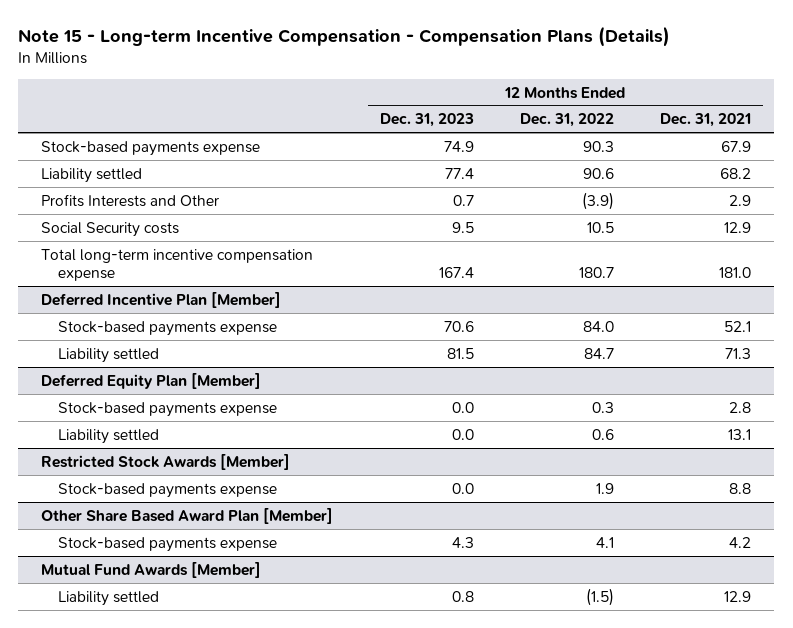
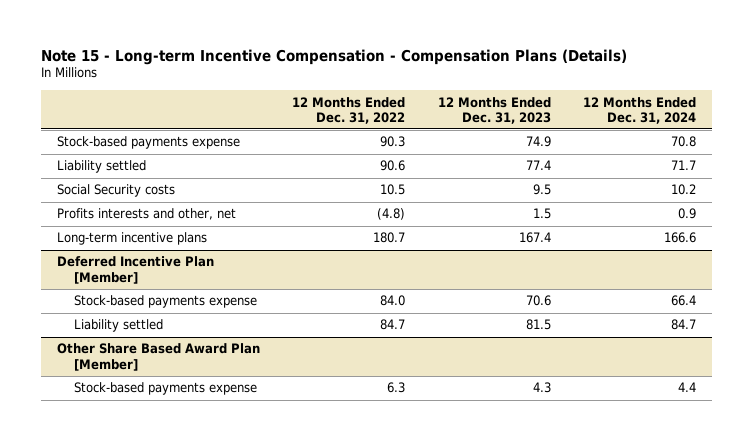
- | 12 Months Ended Dec. 31, 2023 | 12 Months Ended Dec. 31, 2022 | 12 Months Ended Dec. 31, 2021
+ | 12 Months Ended Dec. 31, 2022 | 12 Months Ended Dec. 31, 2023 | 12 Months Ended Dec. 31, 2024
- Profits Interests and Other | 0.7 | (3.9) | 2.9
- Total long-term incentive compensation expense | 167.4 | 180.7 | 181.0
+ Profits interests and other, net | (4.8) | 1.5 | 0.9
+ Long-term incentive plans | 180.7 | 167.4 | 166.6
- Deferred Equity Plan [Member]
- Stock-based payments expense | 0.0 | 0.3 | 2.8
- Liability settled | 0.0 | 0.6 | 13.1
- Restricted Stock Awards [Member]
- Stock-based payments expense | 0.0 | 1.9 | 8.8
@ Other Share Based Award Plan [Member]
- Stock-based payments expense | 4.3 | 4.1 | 4.2
- Mutual Fund Awards [Member]
- Liability settled | 0.8 | (1.5) | 12.9
@ Other Share Based Award Plan [Member]
+ Stock-based payments expense | 6.3 | 4.3 | 4.4

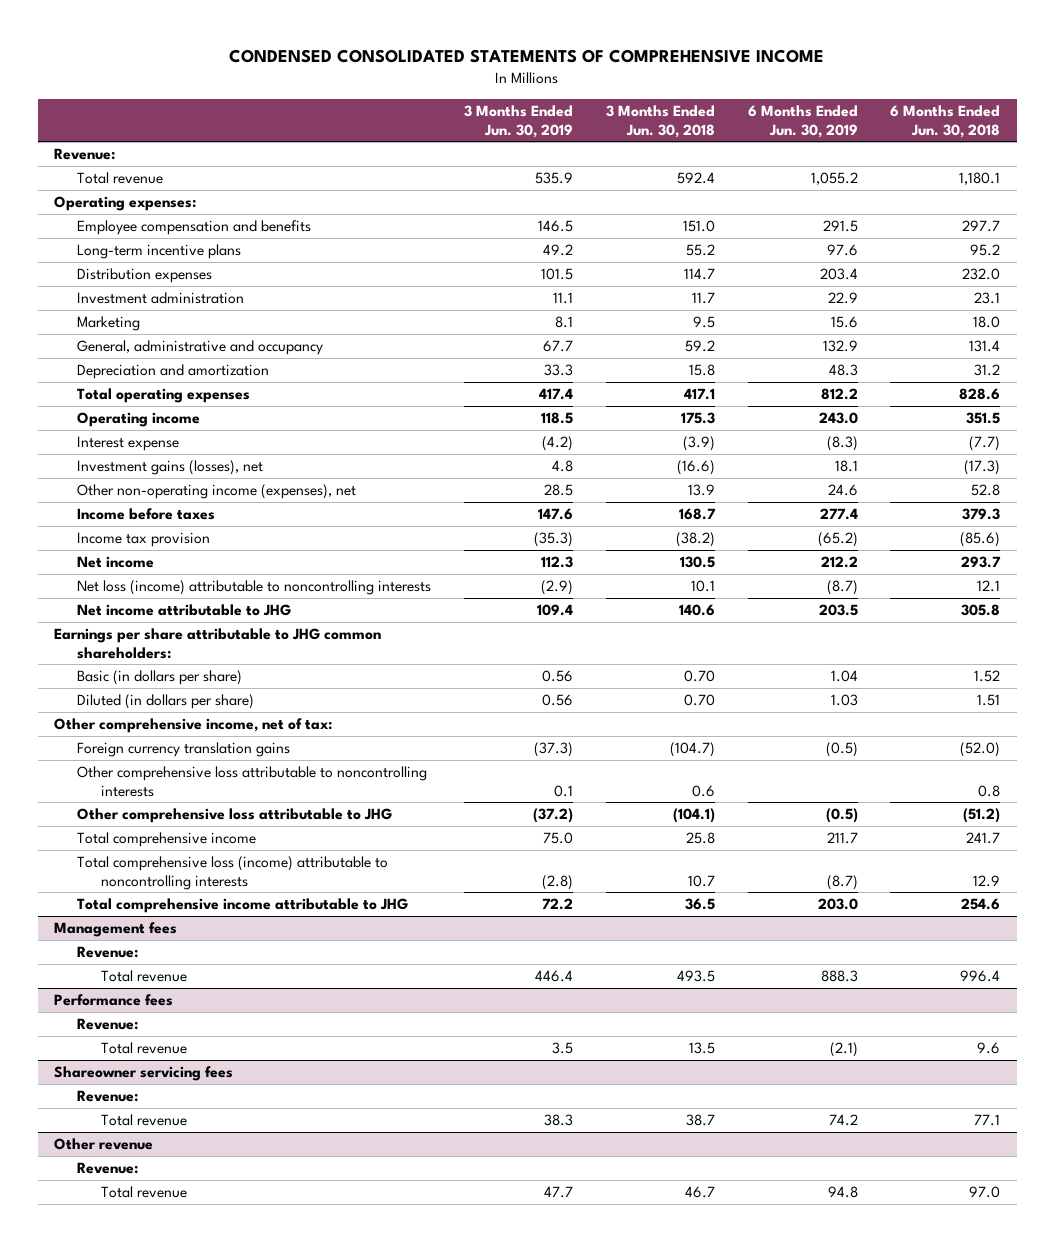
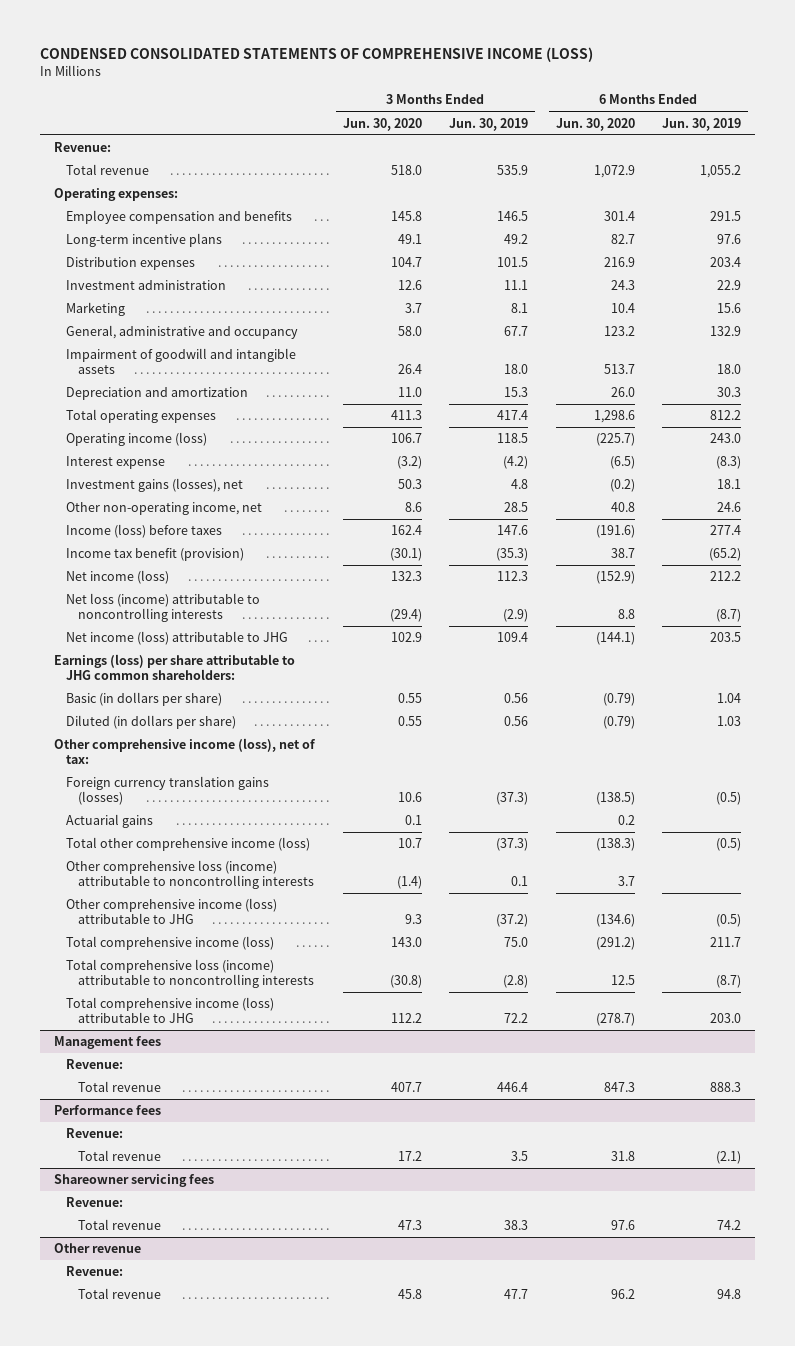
- CONDENSED CONSOLIDATED STATEMENTS OF COMPREHENSIVE INCOME
+ CONDENSED CONSOLIDATED STATEMENTS OF COMPREHENSIVE INCOME (LOSS)
- | 3 Months Ended Jun. 30, 2019 | 3 Months Ended Jun. 30, 2018 | 6 Months Ended Jun. 30, 2019 | 6 Months Ended Jun. 30, 2018
+ | 3 Months Ended Jun. 30, 2020 | 3 Months Ended Jun. 30, 2019 | 6 Months Ended Jun. 30, 2020 | 6 Months Ended Jun. 30, 2019
- Depreciation and amortization | 33.3 | 15.8 | 48.3 | 31.2
+ Impairment of goodwill and intangible assets | 26.4 | 18.0 | 513.7 | 18.0
+ Depreciation and amortization | 11.0 | 15.3 | 26.0 | 30.3
- Operating income | 118.5 | 175.3 | 243.0 | 351.5
+ Operating income (loss) | 106.7 | 118.5 | (225.7) | 243.0
- Other non-operating income (expenses), net | 28.5 | 13.9 | 24.6 | 52.8
- Income before taxes | 147.6 | 168.7 | 277.4 | 379.3
- Income tax provision | (35.3) | (38.2) | (65.2) | (85.6)
- Net income | 112.3 | 130.5 | 212.2 | 293.7
+ Other non-operating income, net | 8.6 | 28.5 | 40.8 | 24.6
+ Income (loss) before taxes | 162.4 | 147.6 | (191.6) | 277.4
+ Income tax benefit (provision) | (30.1) | (35.3) | 38.7 | (65.2)
+ Net income (loss) | 132.3 | 112.3 | (152.9) | 212.2
- Net income attributable to JHG | 109.4 | 140.6 | 203.5 | 305.8
- Earnings per share attributable to JHG common shareholders:
+ Net income (loss) attributable to JHG | 102.9 | 109.4 | (144.1) | 203.5
+ Earnings (loss) per share attributable to JHG common shareholders:
- Other comprehensive income, net of tax:
- Foreign currency translation gains | (37.3) | (104.7) | (0.5) | (52.0)
- Other comprehensive loss attributable to noncontrolling interests | 0.1 | 0.6 | | 0.8
- Other comprehensive loss attributable to JHG | (37.2) | (104.1) | (0.5) | (51.2)
- Total comprehensive income | 75.0 | 25.8 | 211.7 | 241.7
+ Other comprehensive income (loss), net of tax:
+ Foreign currency translation gains (losses) | 10.6 | (37.3) | (138.5) | (0.5)
+ Actuarial gains | 0.1 | | 0.2 |
+ Total other comprehensive income (loss) | 10.7 | (37.3) | (138.3) | (0.5)
+ Other comprehensive loss (income) attributable to noncontrolling interests | (1.4) | 0.1 | 3.7 |
+ Other comprehensive income (loss) attributable to JHG | 9.3 | (37.2) | (134.6) | (0.5)
+ Total comprehensive income (loss) | 143.0 | 75.0 | (291.2) | 211.7
- Total comprehensive income attributable to JHG | 72.2 | 36.5 | 203.0 | 254.6
+ Total comprehensive income (loss) attributable to JHG | 112.2 | 72.2 | (278.7) | 203.0

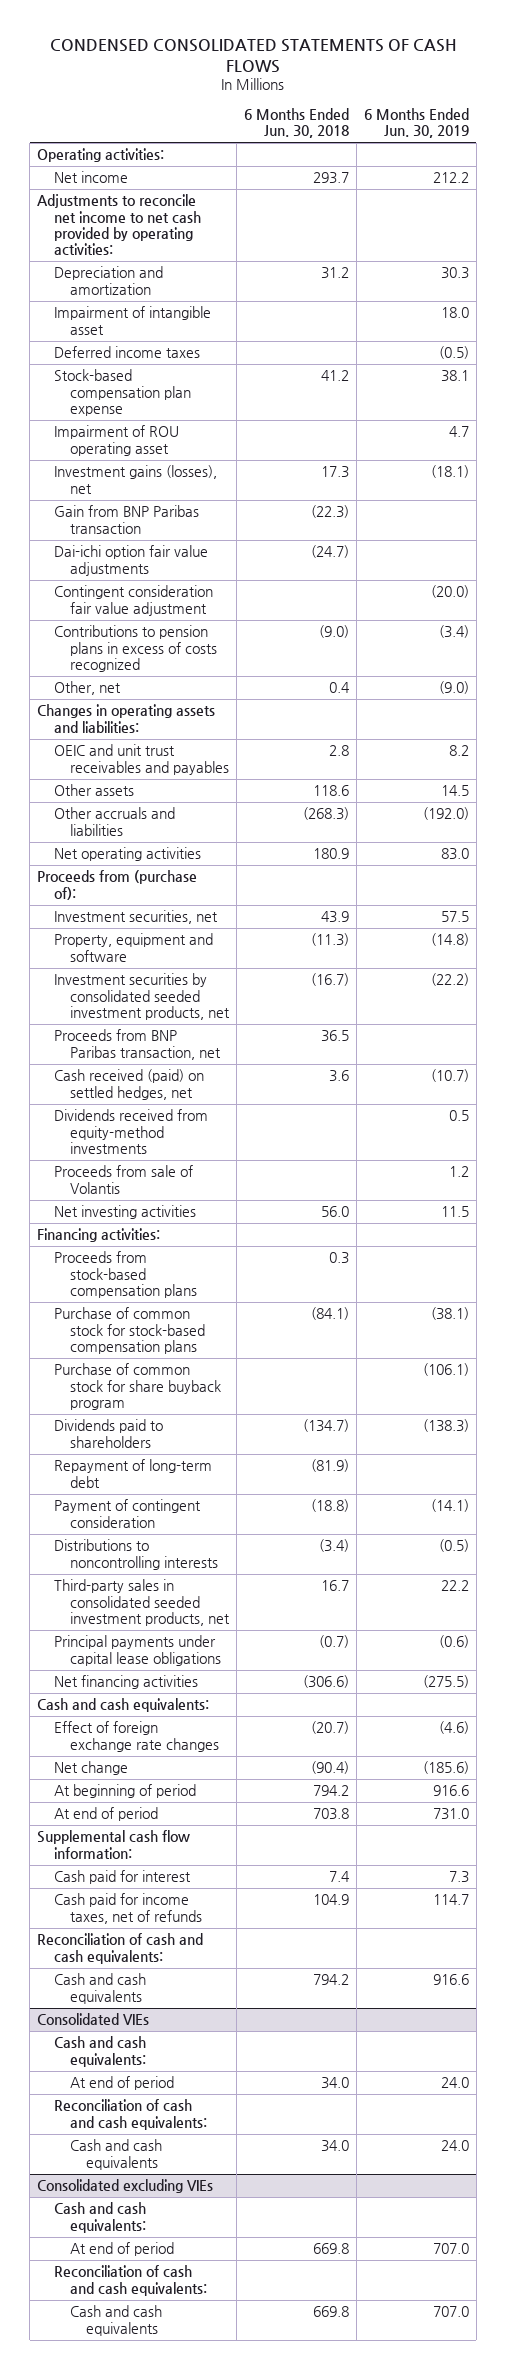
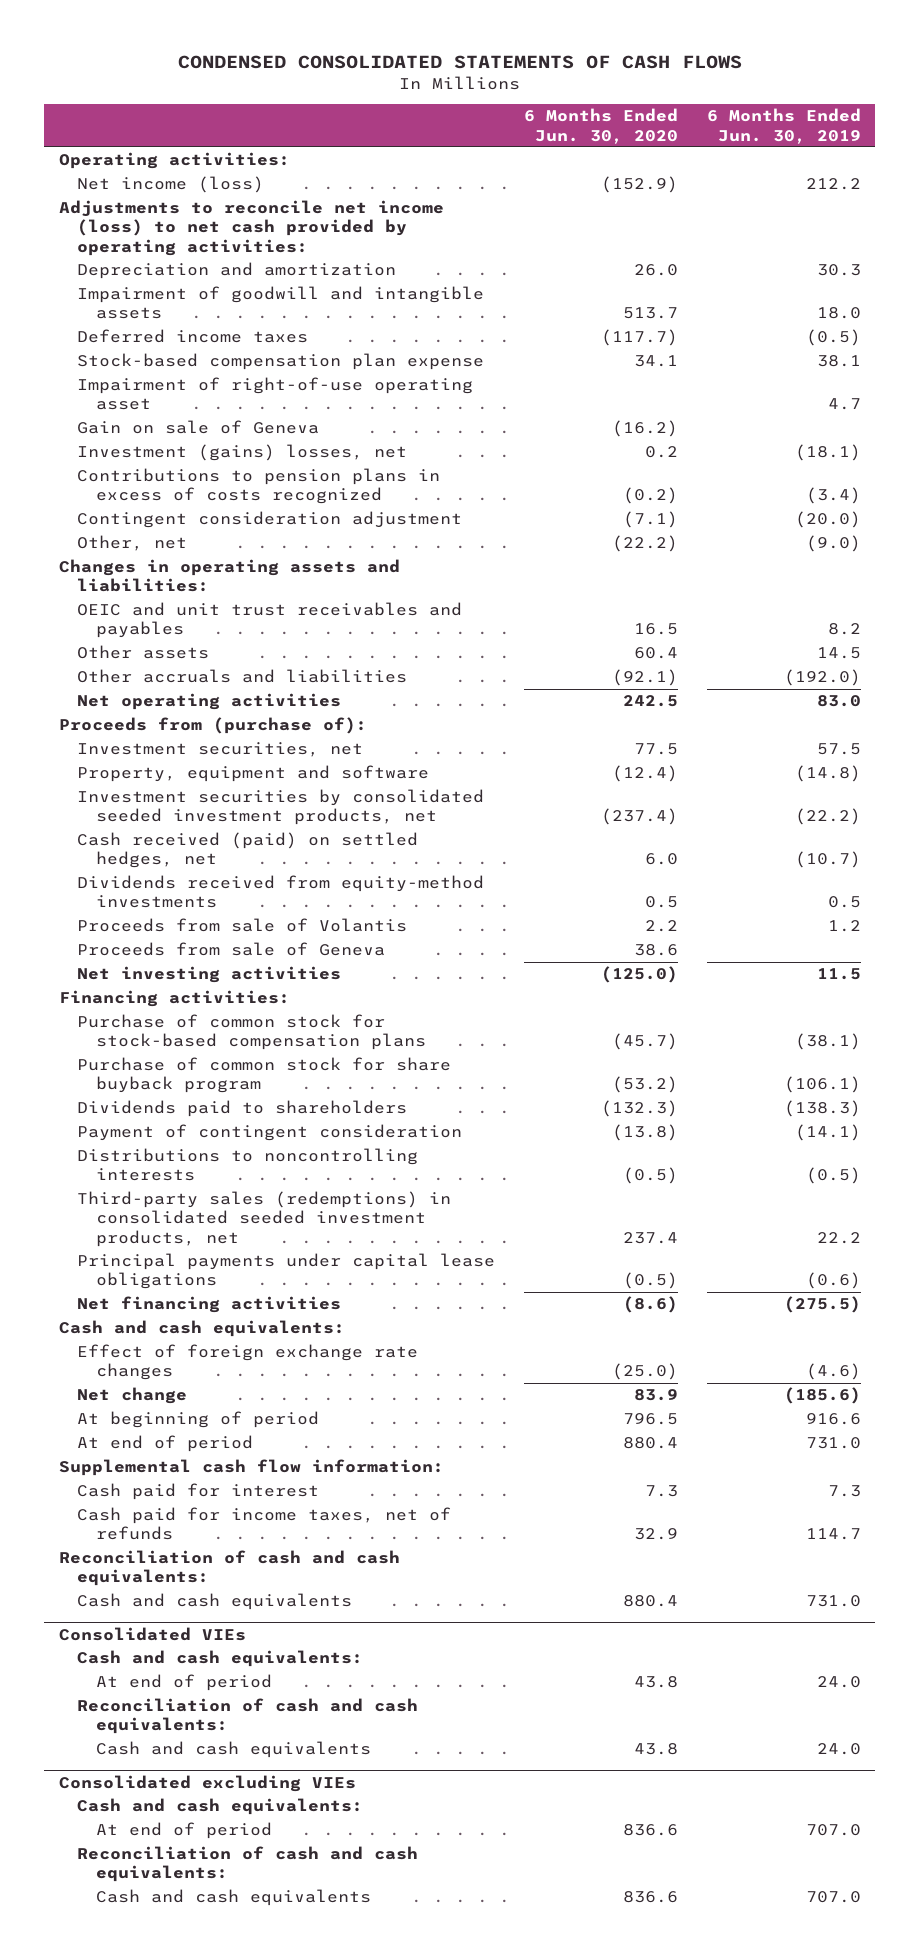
- | 6 Months Ended Jun. 30, 2018 | 6 Months Ended Jun. 30, 2019
+ | 6 Months Ended Jun. 30, 2020 | 6 Months Ended Jun. 30, 2019
- Net income | 293.7 | 212.2
- Adjustments to reconcile net income to net cash provided by operating activities:
+ Net income (loss) | (152.9) | 212.2
+ Adjustments to reconcile net income (loss) to net cash provided by operating activities:
- Impairment of intangible asset | | 18.0
+ Impairment of goodwill and intangible assets | 513.7 | 18.0
- Impairment of ROU operating asset | | 4.7
- Investment gains (losses), net | 17.3 | (18.1)
- Gain from BNP Paribas transaction | (22.3) |
- Dai-ichi option fair value adjustments | (24.7) |
- Contingent consideration fair value adjustment | | (20.0)
+ Impairment of right-of-use operating asset | | 4.7
+ Gain on sale of Geneva | (16.2) |
+ Investment (gains) losses, net | 0.2 | (18.1)
+ Contingent consideration adjustment | (7.1) | (20.0)
- Proceeds from BNP Paribas transaction, net | 36.5 |
+ Proceeds from sale of Geneva | 38.6 |
- Proceeds from stock-based compensation plans | 0.3 |
- Repayment of long-term debt | (81.9) |
- Third-party sales in consolidated seeded investment products, net | 16.7 | 22.2
+ Third-party sales (redemptions) in consolidated seeded investment products, net | 237.4 | 22.2
- Cash and cash equivalents | 794.2 | 916.6
+ Cash and cash equivalents | 880.4 | 731.0

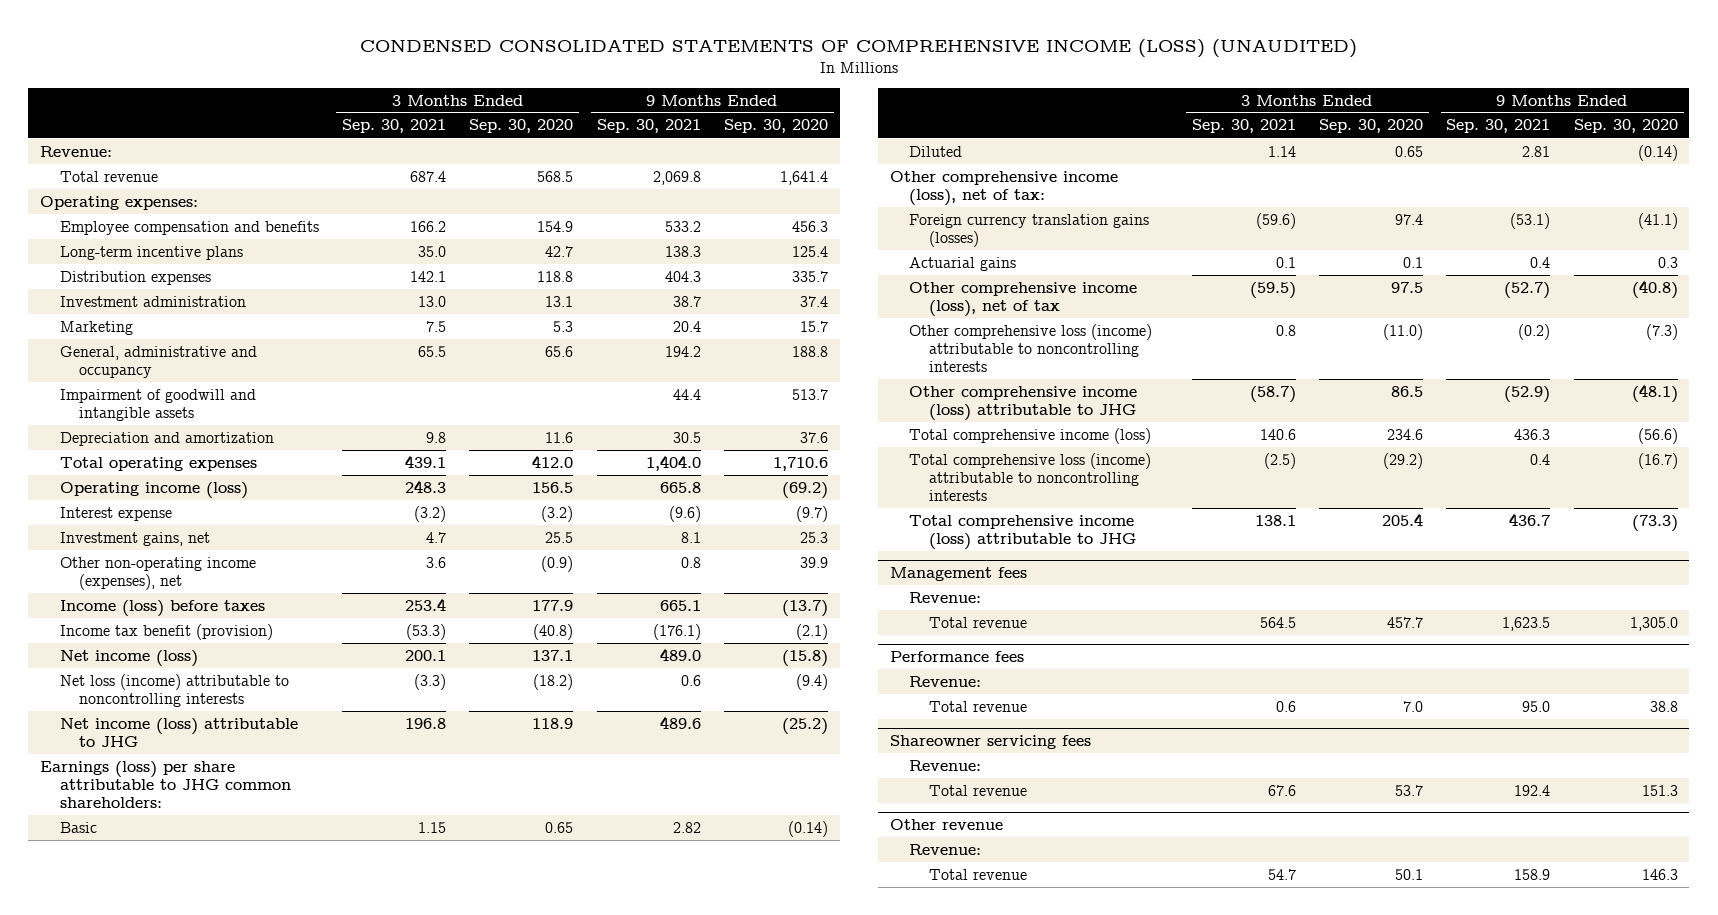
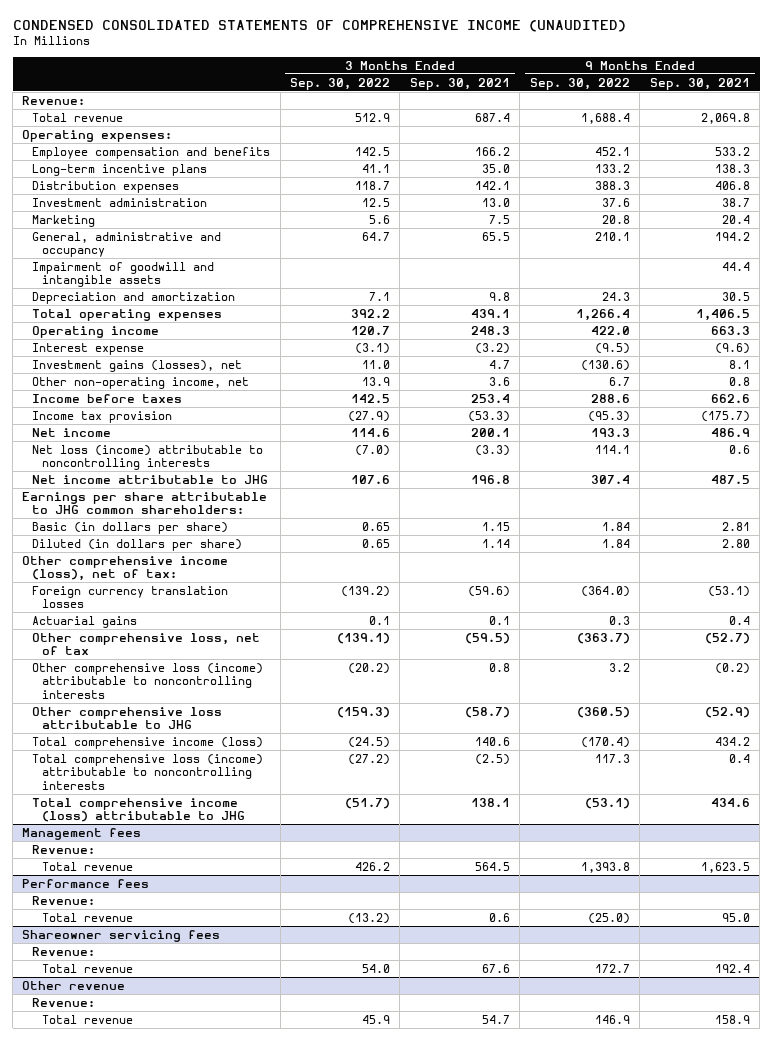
- CONDENSED CONSOLIDATED STATEMENTS OF COMPREHENSIVE INCOME (LOSS) (UNAUDITED)
+ CONDENSED CONSOLIDATED STATEMENTS OF COMPREHENSIVE INCOME (UNAUDITED)
- | 3 Months Ended Sep. 30, 2021 | 3 Months Ended Sep. 30, 2020 | 9 Months Ended Sep. 30, 2021 | 9 Months Ended Sep. 30, 2020
+ | 3 Months Ended Sep. 30, 2022 | 3 Months Ended Sep. 30, 2021 | 9 Months Ended Sep. 30, 2022 | 9 Months Ended Sep. 30, 2021
- Distribution expenses | 142.1 | 118.8 | 404.3 | 335.7
+ Distribution expenses | 118.7 | 142.1 | 388.3 | 406.8
- Total operating expenses | 439.1 | 412.0 | 1,404.0 | 1,710.6
- Operating income (loss) | 248.3 | 156.5 | 665.8 | (69.2)
+ Total operating expenses | 392.2 | 439.1 | 1,266.4 | 1,406.5
+ Operating income | 120.7 | 248.3 | 422.0 | 663.3
- Investment gains, net | 4.7 | 25.5 | 8.1 | 25.3
- Other non-operating income (expenses), net | 3.6 | (0.9) | 0.8 | 39.9
- Income (loss) before taxes | 253.4 | 177.9 | 665.1 | (13.7)
- Income tax benefit (provision) | (53.3) | (40.8) | (176.1) | (2.1)
- Net income (loss) | 200.1 | 137.1 | 489.0 | (15.8)
+ Investment gains (losses), net | 11.0 | 4.7 | (130.6) | 8.1
+ Other non-operating income, net | 13.9 | 3.6 | 6.7 | 0.8
+ Income before taxes | 142.5 | 253.4 | 288.6 | 662.6
+ Income tax provision | (27.9) | (53.3) | (95.3) | (175.7)
+ Net income | 114.6 | 200.1 | 193.3 | 486.9
- Net income (loss) attributable to JHG | 196.8 | 118.9 | 489.6 | (25.2)
- Earnings (loss) per share attributable to JHG common shareholders:
- Basic | 1.15 | 0.65 | 2.82 | (0.14)
- Diluted | 1.14 | 0.65 | 2.81 | (0.14)
+ Net income attributable to JHG | 107.6 | 196.8 | 307.4 | 487.5
+ Earnings per share attributable to JHG common shareholders:
+ Basic (in dollars per share) | 0.65 | 1.15 | 1.84 | 2.81
+ Diluted (in dollars per share) | 0.65 | 1.14 | 1.84 | 2.80
- Foreign currency translation gains (losses) | (59.6) | 97.4 | (53.1) | (41.1)
+ Foreign currency translation losses | (139.2) | (59.6) | (364.0) | (53.1)
- Other comprehensive income (loss), net of tax | (59.5) | 97.5 | (52.7) | (40.8)
+ Other comprehensive loss, net of tax | (139.1) | (59.5) | (363.7) | (52.7)
- Other comprehensive income (loss) attributable to JHG | (58.7) | 86.5 | (52.9) | (48.1)
- Total comprehensive income (loss) | 140.6 | 234.6 | 436.3 | (56.6)
+ Other comprehensive loss attributable to JHG | (159.3) | (58.7) | (360.5) | (52.9)
+ Total comprehensive income (loss) | (24.5) | 140.6 | (170.4) | 434.2
- Total comprehensive income (loss) attributable to JHG | 138.1 | 205.4 | 436.7 | (73.3)
+ Total comprehensive income (loss) attributable to JHG | (51.7) | 138.1 | (53.1) | 434.6

